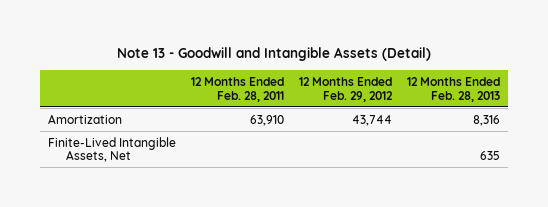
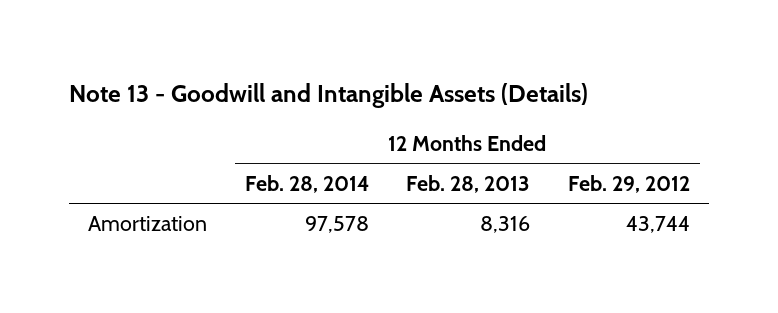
- Note 13 - Goodwill and Intangible Assets (Detail)
+ Note 13 - Goodwill and Intangible Assets (Details)
- | 12 Months Ended Feb. 28, 2011 | 12 Months Ended Feb. 29, 2012 | 12 Months Ended Feb. 28, 2013
+ | 12 Months Ended Feb. 28, 2014 | 12 Months Ended Feb. 28, 2013 | 12 Months Ended Feb. 29, 2012
- Finite-Lived Intangible Assets, Net | | | 635

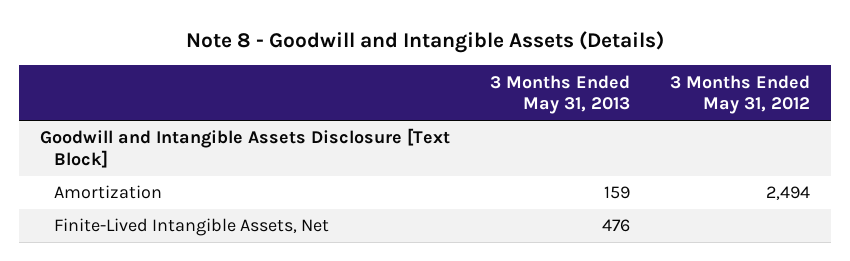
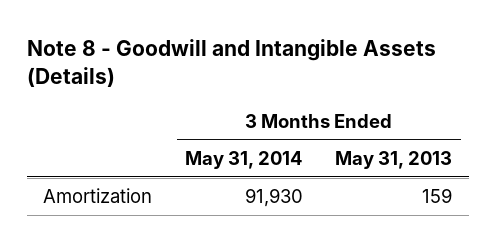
- | 3 Months Ended May 31, 2013 | 3 Months Ended May 31, 2012
+ | 3 Months Ended May 31, 2014 | 3 Months Ended May 31, 2013
- Goodwill and Intangible Assets Disclosure [Text Block]
- Finite-Lived Intangible Assets, Net | 476 |

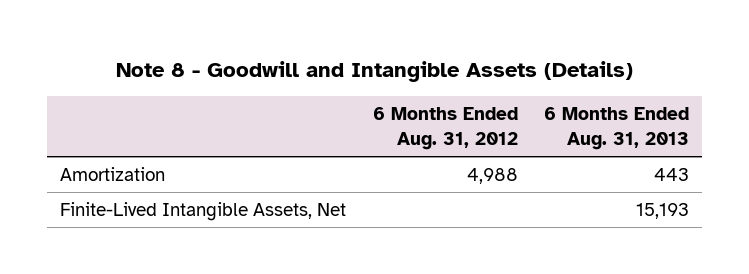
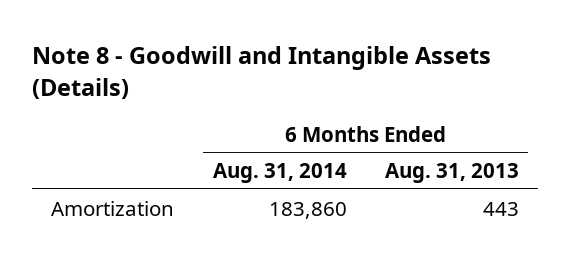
- | 6 Months Ended Aug. 31, 2012 | 6 Months Ended Aug. 31, 2013
+ | 6 Months Ended Aug. 31, 2014 | 6 Months Ended Aug. 31, 2013
- Finite-Lived Intangible Assets, Net | | 15,193

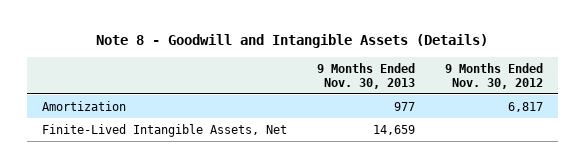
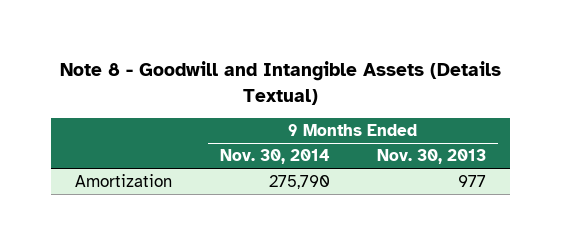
- Note 8 - Goodwill and Intangible Assets (Details)
+ Note 8 - Goodwill and Intangible Assets (Details Textual)
- | 9 Months Ended Nov. 30, 2013 | 9 Months Ended Nov. 30, 2012
+ | 9 Months Ended Nov. 30, 2014 | 9 Months Ended Nov. 30, 2013
- Finite-Lived Intangible Assets, Net | 14,659 |

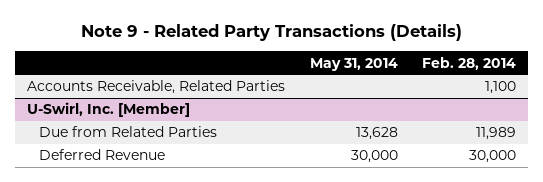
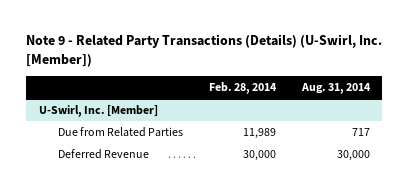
- Note 9 - Related Party Transactions (Details)
+ Note 9 - Related Party Transactions (Details) (U-Swirl, Inc. [Member])
- | May 31, 2014 | Feb. 28, 2014
+ | Feb. 28, 2014 | Aug. 31, 2014
- Accounts Receivable, Related Parties | | 1,100

